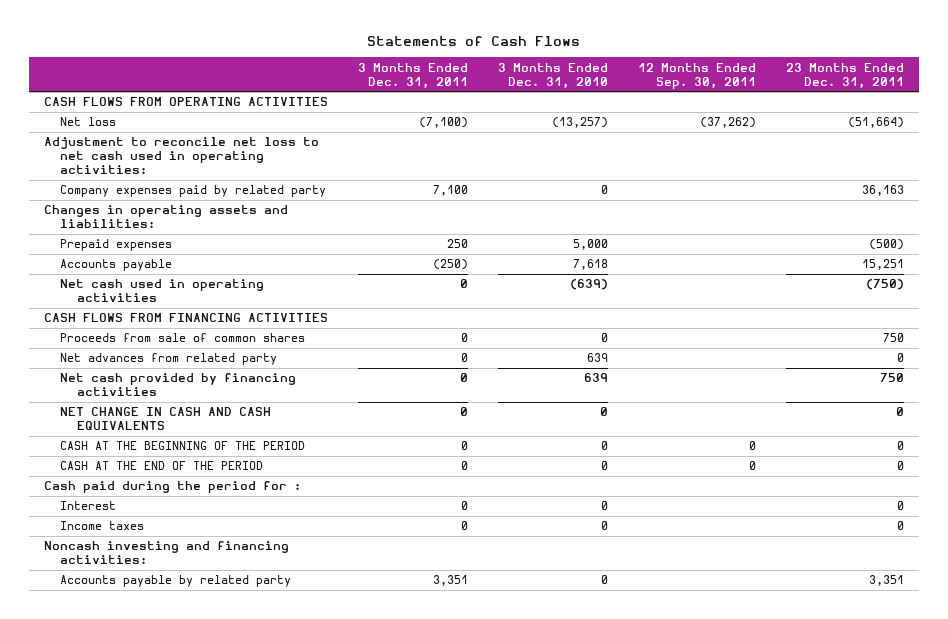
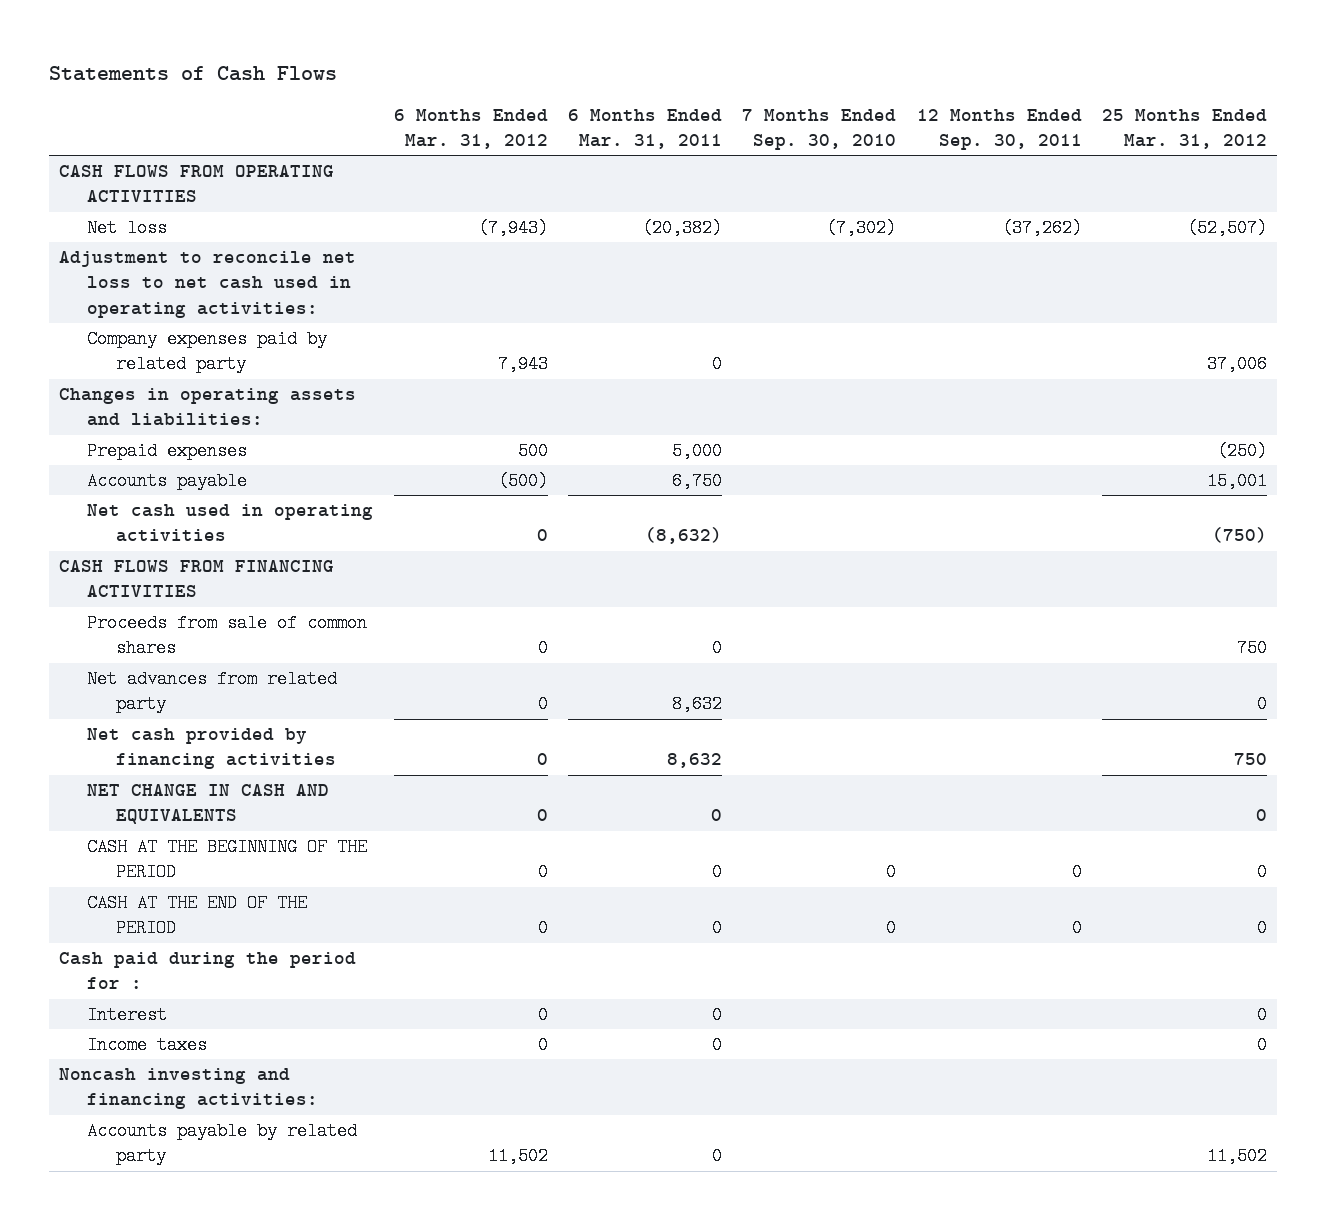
- | 3 Months Ended Dec. 31, 2011 | 3 Months Ended Dec. 31, 2010 | 12 Months Ended Sep. 30, 2011 | 23 Months Ended Dec. 31, 2011
+ | 6 Months Ended Mar. 31, 2012 | 6 Months Ended Mar. 31, 2011 | 7 Months Ended Sep. 30, 2010 | 12 Months Ended Sep. 30, 2011 | 25 Months Ended Mar. 31, 2012
- NET CHANGE IN CASH AND CASH EQUIVALENTS | 0 | 0 | | 0
+ NET CHANGE IN CASH AND EQUIVALENTS | 0 | 0 | | | 0

